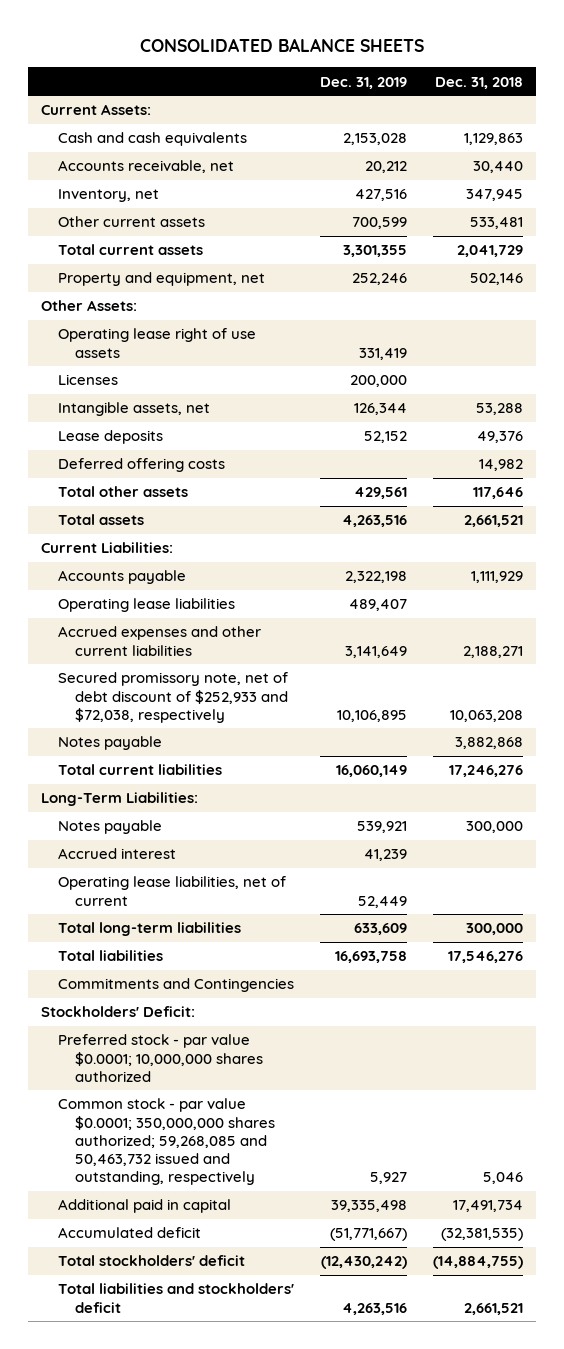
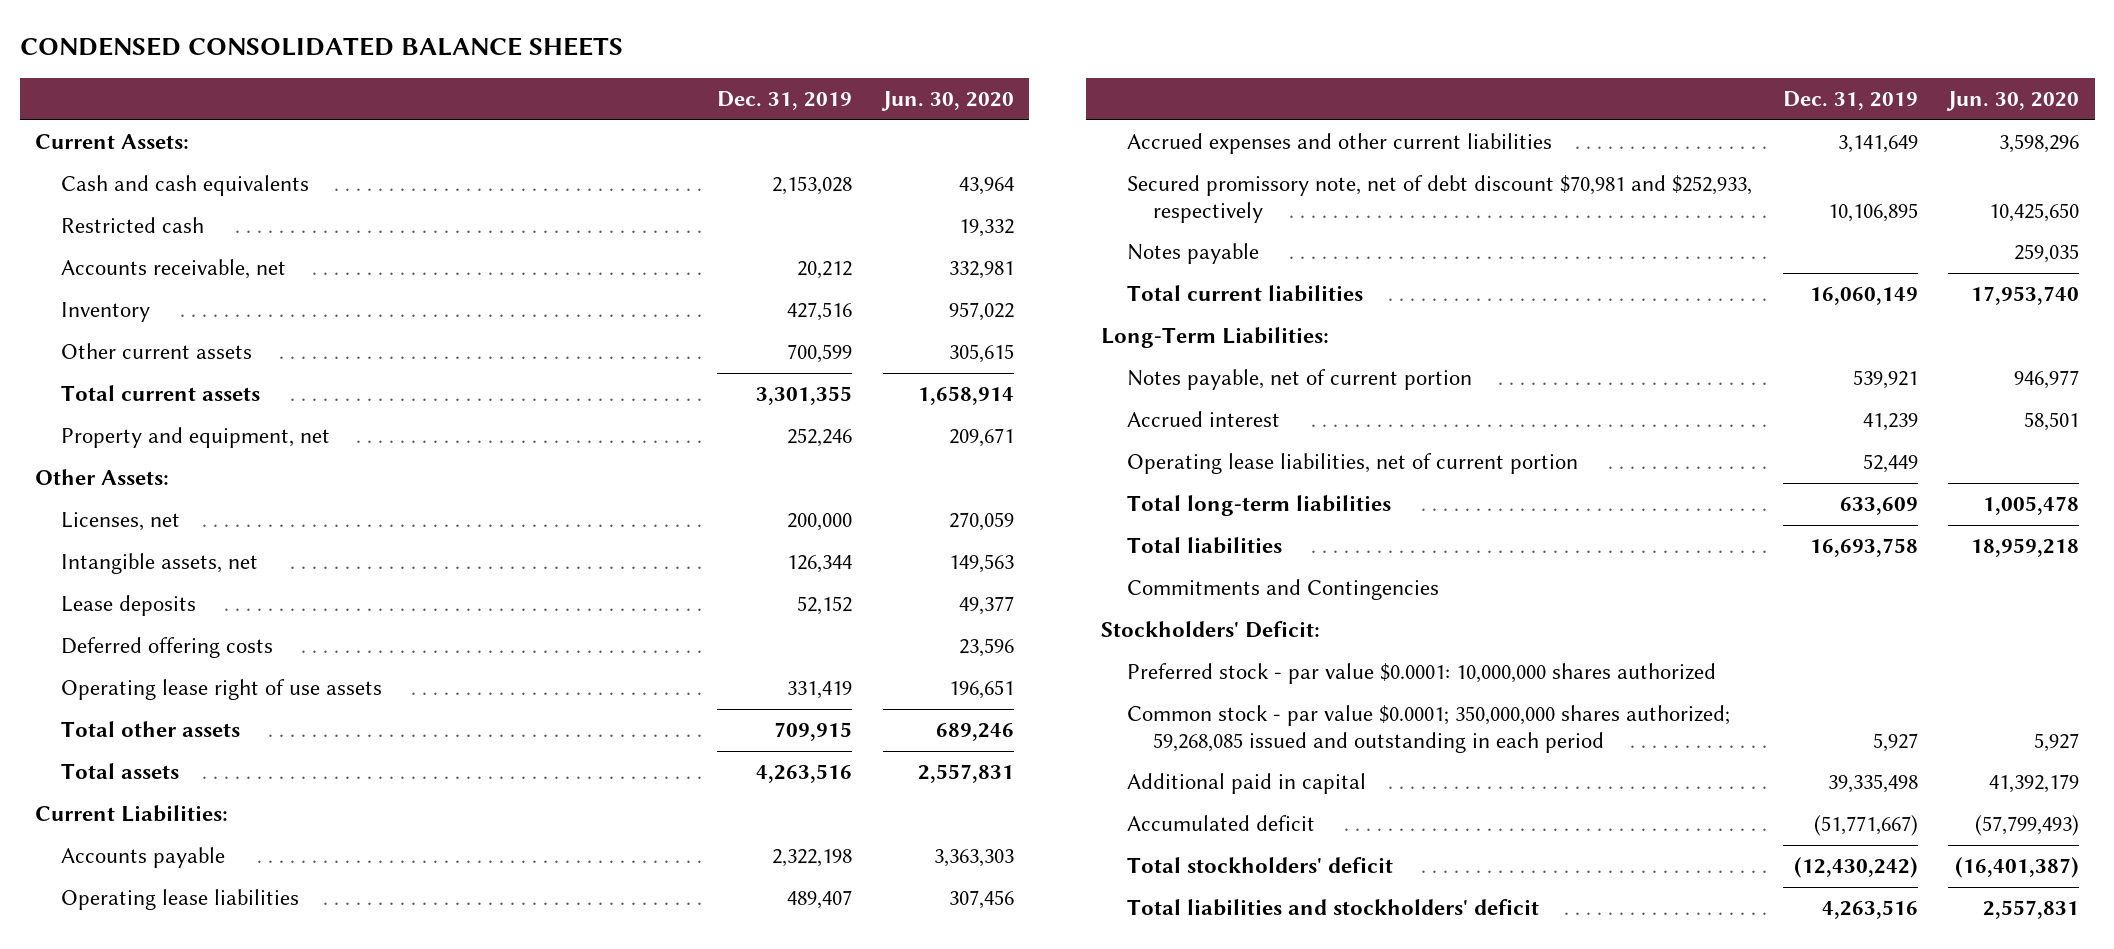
- CONSOLIDATED BALANCE SHEETS
+ CONDENSED CONSOLIDATED BALANCE SHEETS
- | Dec. 31, 2019 | Dec. 31, 2018
+ | Dec. 31, 2019 | Jun. 30, 2020
+ Restricted cash | | 19,332
- Inventory, net | 427,516 | 347,945
+ Inventory | 427,516 | 957,022
- Licenses | 200,000 |
+ Licenses, net | 200,000 | 270,059
- Total other assets | 429,561 | 117,646
moved down: Operating lease right of use assets | 331,419 | 196,651
+ Total other assets | 709,915 | 689,246
- Secured promissory note, net of debt discount of $252,933 and $72,038, respectively | 10,106,895 | 10,063,208
+ Secured promissory note, net of debt discount $70,981 and $252,933, respectively | 10,106,895 | 10,425,650
- Notes payable | 539,921 | 300,000
+ Notes payable, net of current portion | 539,921 | 946,977
- Operating lease liabilities, net of current | 52,449 |
+ Operating lease liabilities, net of current portion | 52,449 |
- Preferred stock - par value $0.0001; 10,000,000 shares authorized
- Common stock - par value $0.0001; 350,000,000 shares authorized; 59,268,085 and 50,463,732 issued and outstanding, respectively | 5,927 | 5,046
+ Preferred stock - par value $0.0001: 10,000,000 shares authorized
+ Common stock - par value $0.0001; 350,000,000 shares authorized; 59,268,085 issued and outstanding in each period | 5,927 | 5,927

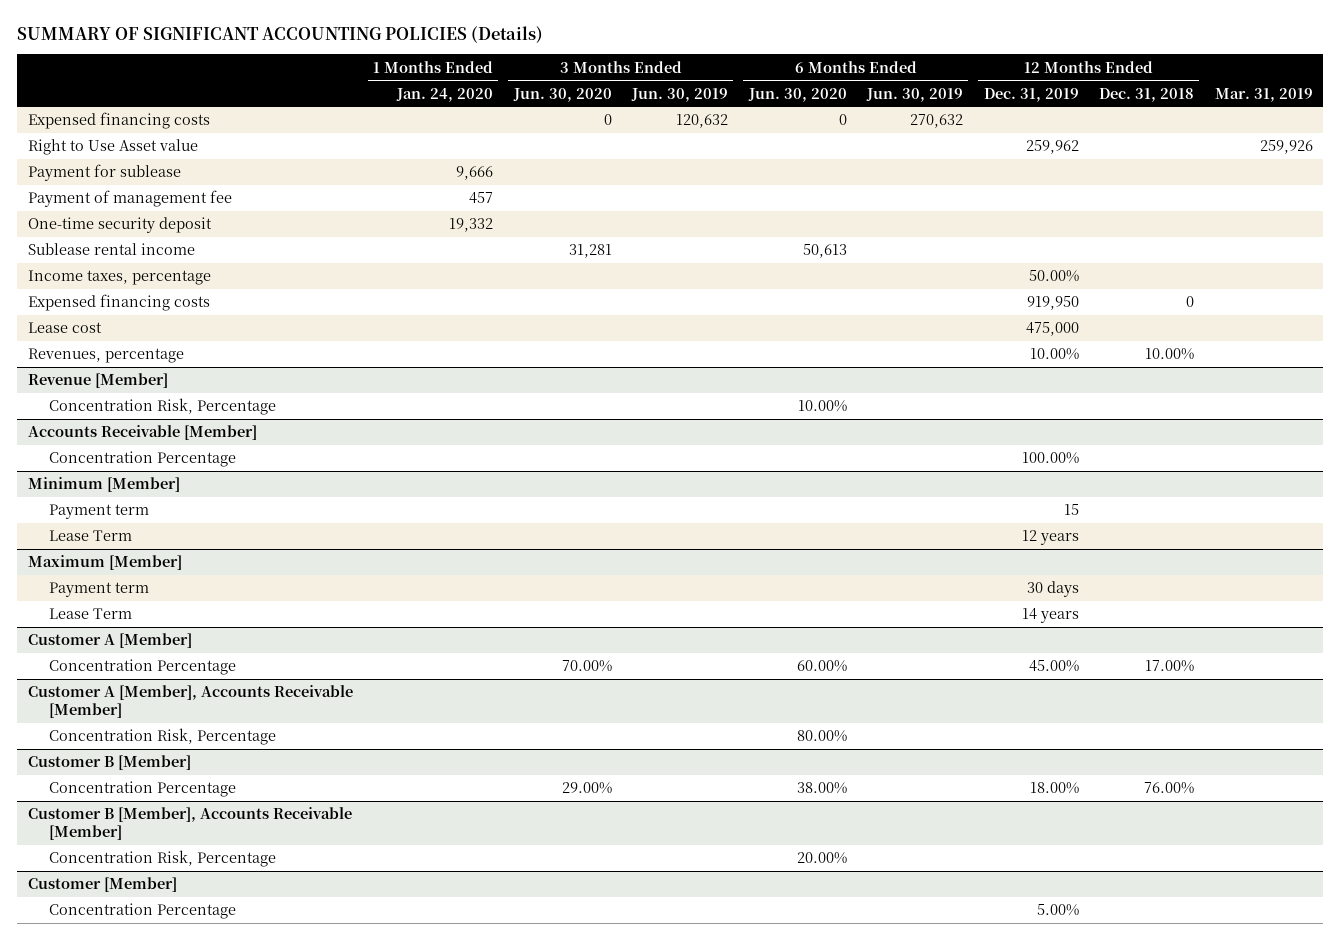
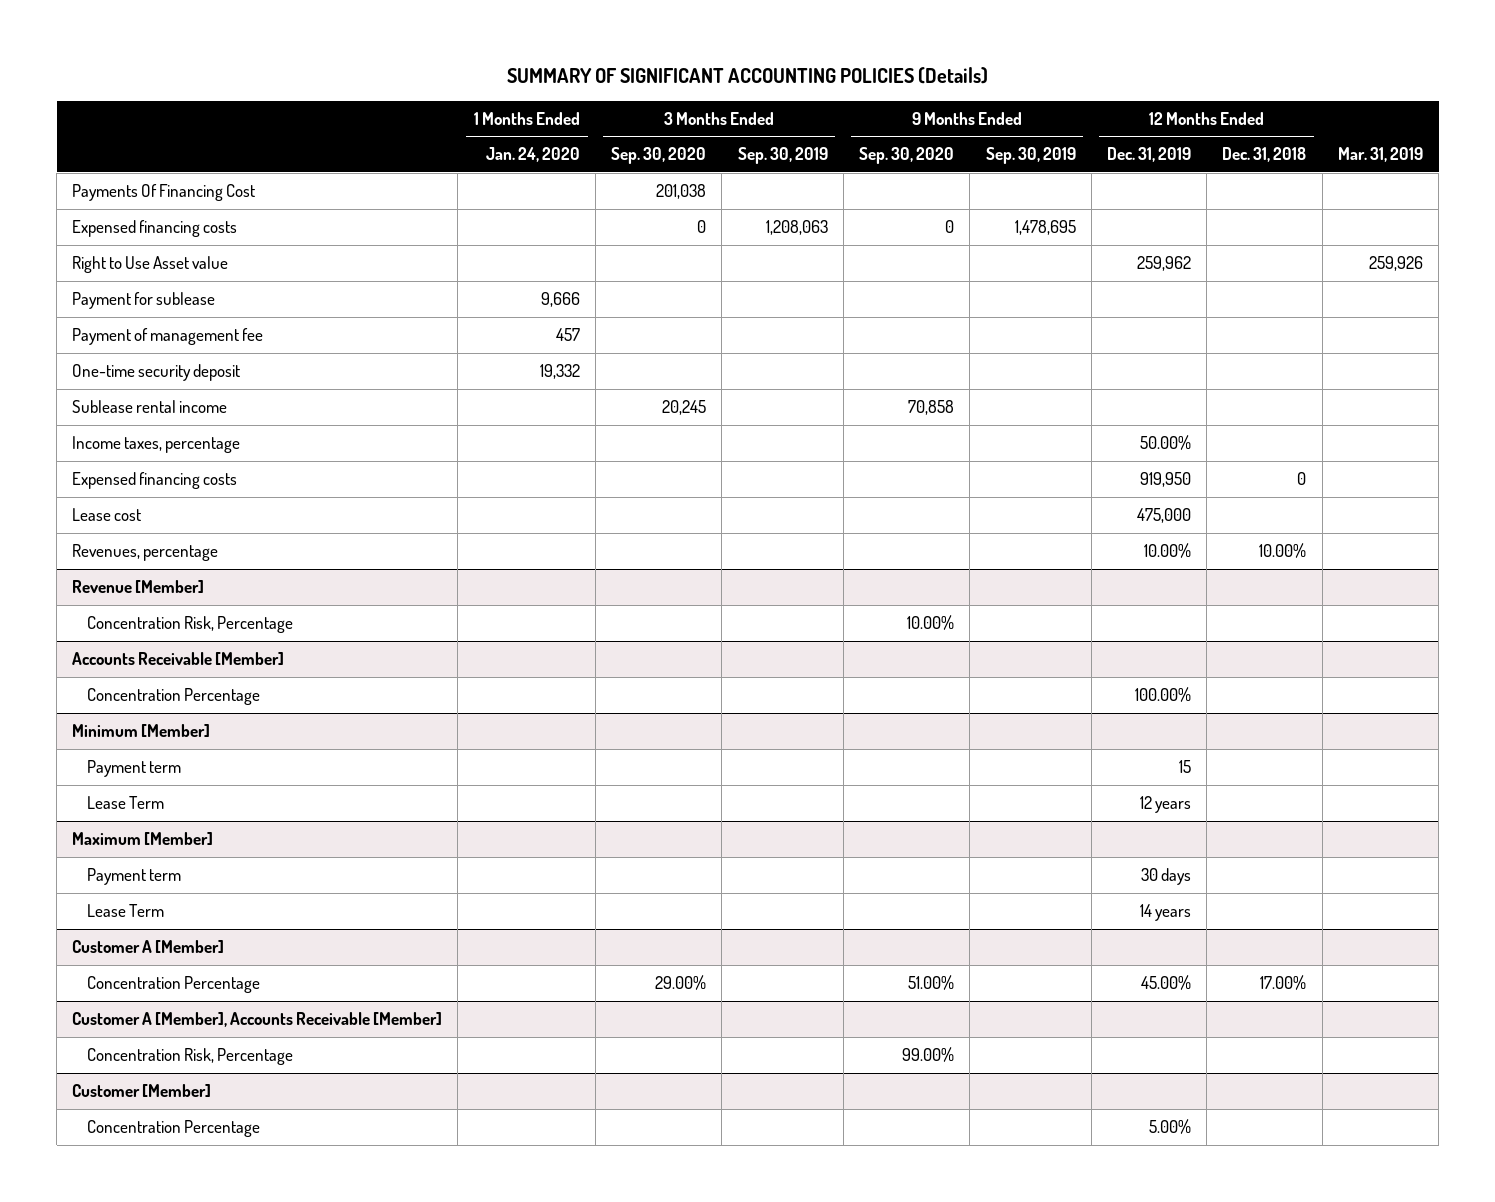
- | 1 Months Ended Jan. 24, 2020 | 3 Months Ended Jun. 30, 2020 | 3 Months Ended Jun. 30, 2019 | 6 Months Ended Jun. 30, 2020 | 6 Months Ended Jun. 30, 2019 | 12 Months Ended Dec. 31, 2019 | 12 Months Ended Dec. 31, 2018 | Mar. 31, 2019
+ | 1 Months Ended Jan. 24, 2020 | 3 Months Ended Sep. 30, 2020 | 3 Months Ended Sep. 30, 2019 | 9 Months Ended Sep. 30, 2020 | 9 Months Ended Sep. 30, 2019 | 12 Months Ended Dec. 31, 2019 | 12 Months Ended Dec. 31, 2018 | Mar. 31, 2019
+ Payments Of Financing Cost | | 201,038 | | | | | |
- Customer B [Member]
- Concentration Percentage | | 29.00% | | 38.00% | | 18.00% | 76.00% |
- Customer B [Member], Accounts Receivable [Member]
- Concentration Risk, Percentage | | | | 20.00% | | | |

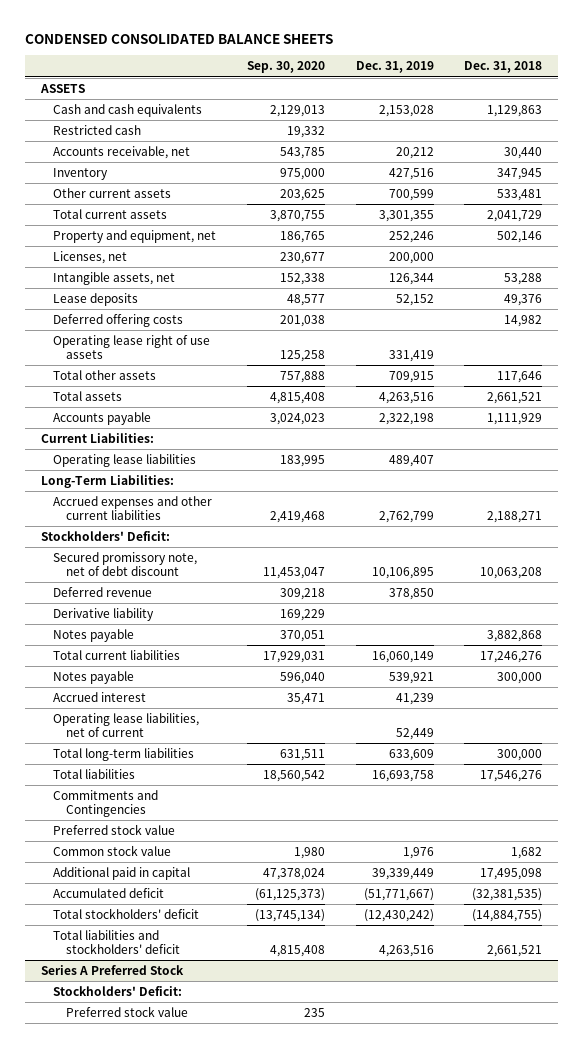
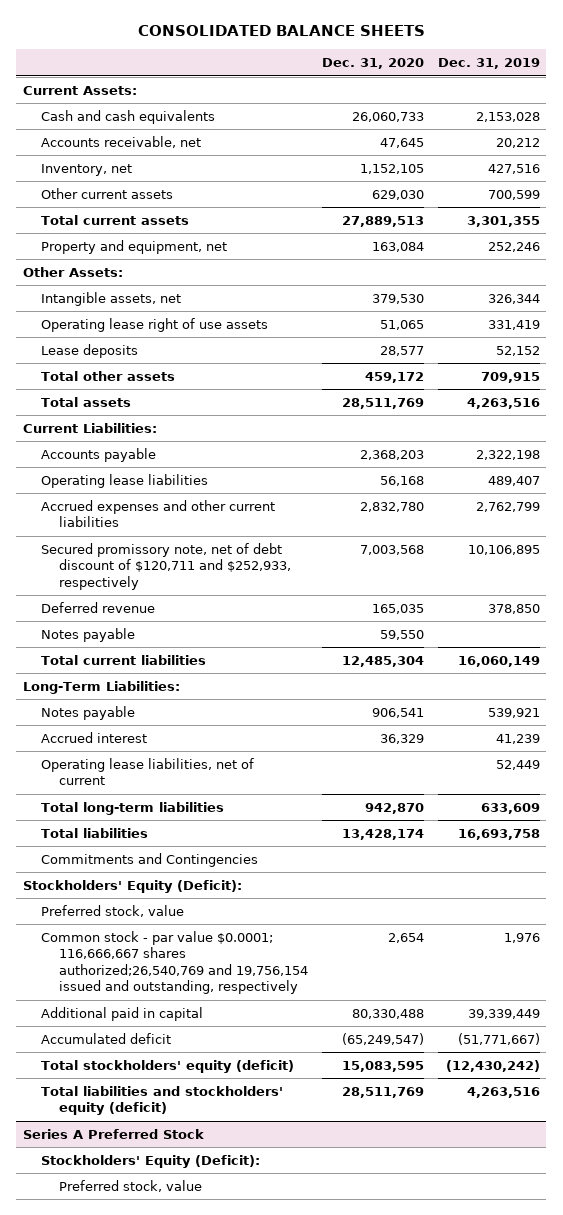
- CONDENSED CONSOLIDATED BALANCE SHEETS
+ CONSOLIDATED BALANCE SHEETS
- | Sep. 30, 2020 | Dec. 31, 2019 | Dec. 31, 2018
+ | Dec. 31, 2020 | Dec. 31, 2019
- ASSETS
+ Current Assets:
- Restricted cash | 19,332 | |
- Inventory | 975,000 | 427,516 | 347,945
+ Inventory, net | 1,152,105 | 427,516
- Licenses, net | 230,677 | 200,000 |
- Intangible assets, net | 152,338 | 126,344 | 53,288
- Deferred offering costs | 201,038 | | 14,982
+ Other Assets:
+ Intangible assets, net | 379,530 | 326,344
moved down: Lease deposits | 28,577 | 52,152
moved down: Accounts payable | 2,368,203 | 2,322,198
- Stockholders' Deficit:
- Secured promissory note, net of debt discount | 11,453,047 | 10,106,895 | 10,063,208
+ Secured promissory note, net of debt discount of $120,711 and $252,933, respectively | 7,003,568 | 10,106,895
- Derivative liability | 169,229 | |
moved down: Long-Term Liabilities:
- Preferred stock value
- Common stock value | 1,980 | 1,976 | 1,682
+ Stockholders' Equity (Deficit):
+ Preferred stock, value
+ Common stock - par value $0.0001; 116,666,667 shares authorized;26,540,769 and 19,756,154 issued and outstanding, respectively | 2,654 | 1,976
- Total stockholders' deficit | (13,745,134) | (12,430,242) | (14,884,755)
- Total liabilities and stockholders' deficit | 4,815,408 | 4,263,516 | 2,661,521
+ Total stockholders' equity (deficit) | 15,083,595 | (12,430,242)
+ Total liabilities and stockholders' equity (deficit) | 28,511,769 | 4,263,516
@ Series A Preferred Stock
- Stockholders' Deficit:
- Preferred stock value | 235 | |
+ Stockholders' Equity (Deficit):
+ Preferred stock, value

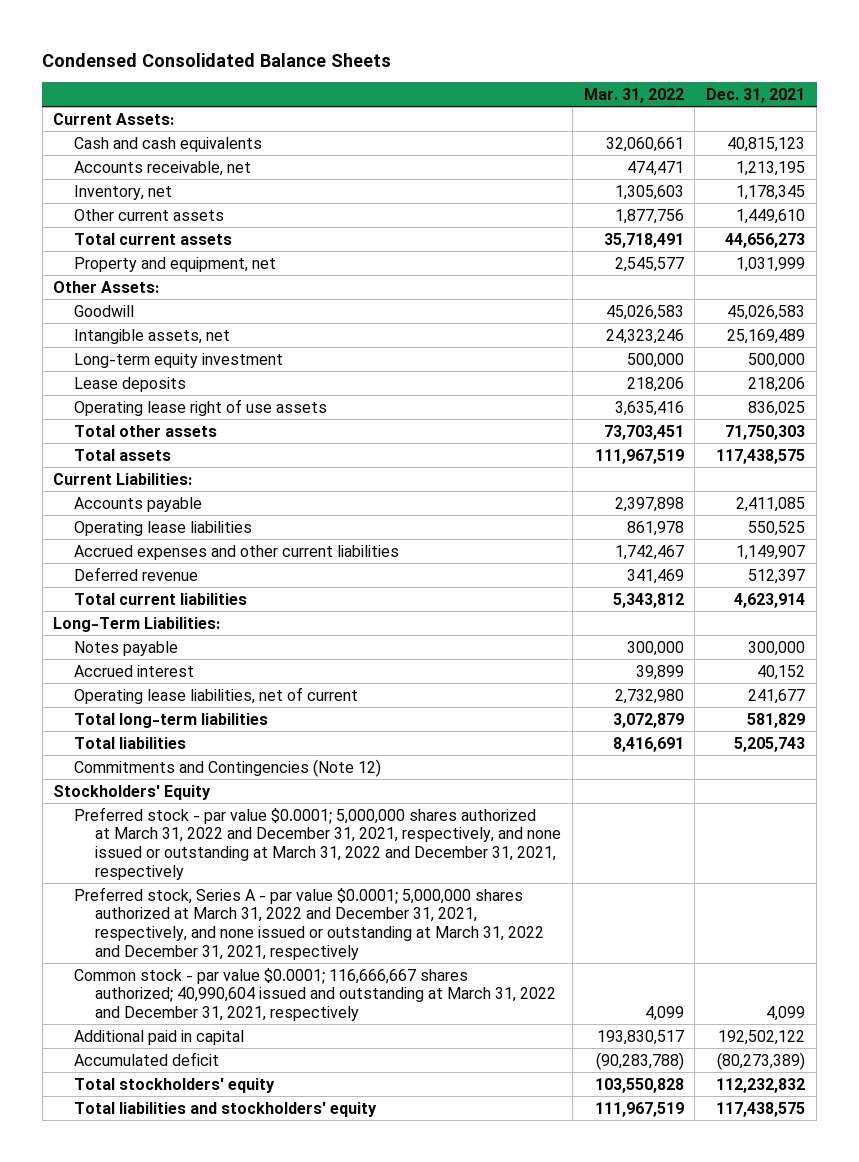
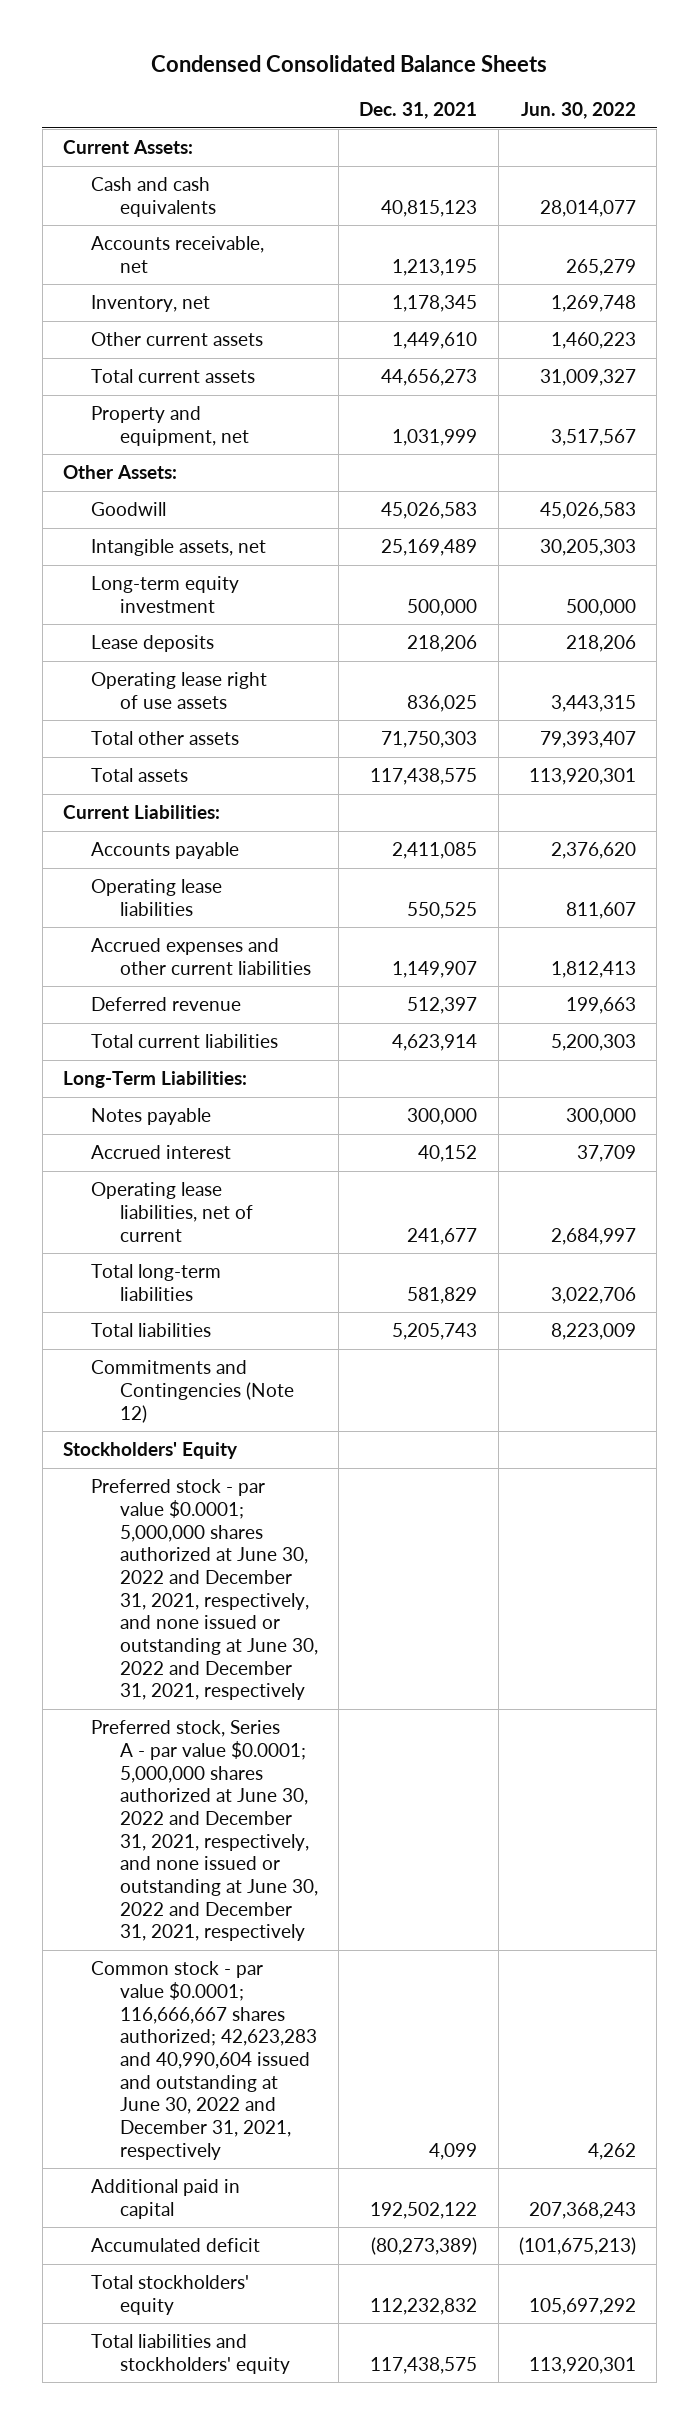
- | Mar. 31, 2022 | Dec. 31, 2021
+ | Dec. 31, 2021 | Jun. 30, 2022
- Preferred stock - par value $0.0001; 5,000,000 shares authorized at March 31, 2022 and December 31, 2021, respectively, and none issued or outstanding at March 31, 2022 and December 31, 2021, respectively
- Preferred stock, Series A - par value $0.0001; 5,000,000 shares authorized at March 31, 2022 and December 31, 2021, respectively, and none issued or outstanding at March 31, 2022 and December 31, 2021, respectively
- Common stock - par value $0.0001; 116,666,667 shares authorized; 40,990,604 issued and outstanding at March 31, 2022 and December 31, 2021, respectively | 4,099 | 4,099
+ Preferred stock - par value $0.0001; 5,000,000 shares authorized at June 30, 2022 and December 31, 2021, respectively, and none issued or outstanding at June 30, 2022 and December 31, 2021, respectively
+ Preferred stock, Series A - par value $0.0001; 5,000,000 shares authorized at June 30, 2022 and December 31, 2021, respectively, and none issued or outstanding at June 30, 2022 and December 31, 2021, respectively
+ Common stock - par value $0.0001; 116,666,667 shares authorized; 42,623,283 and 40,990,604 issued and outstanding at June 30, 2022 and December 31, 2021, respectively | 4,099 | 4,262

